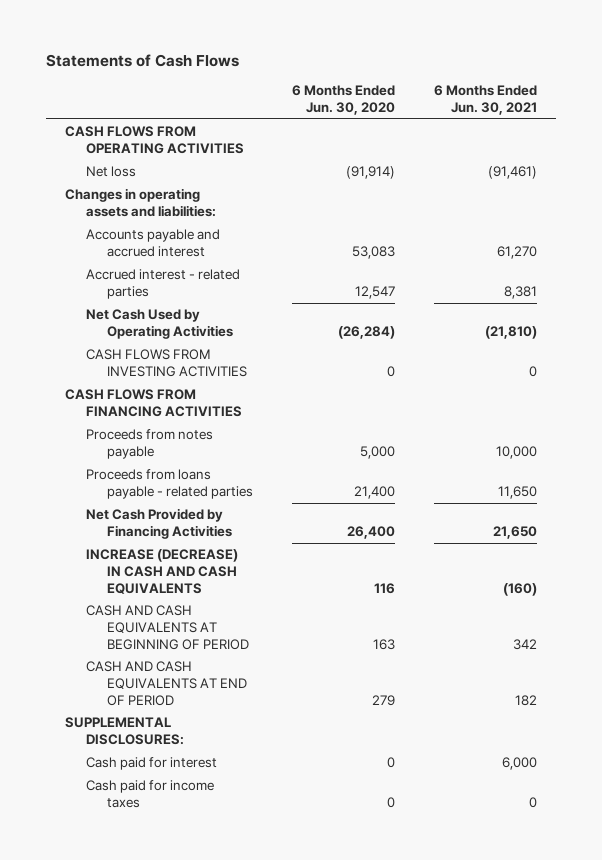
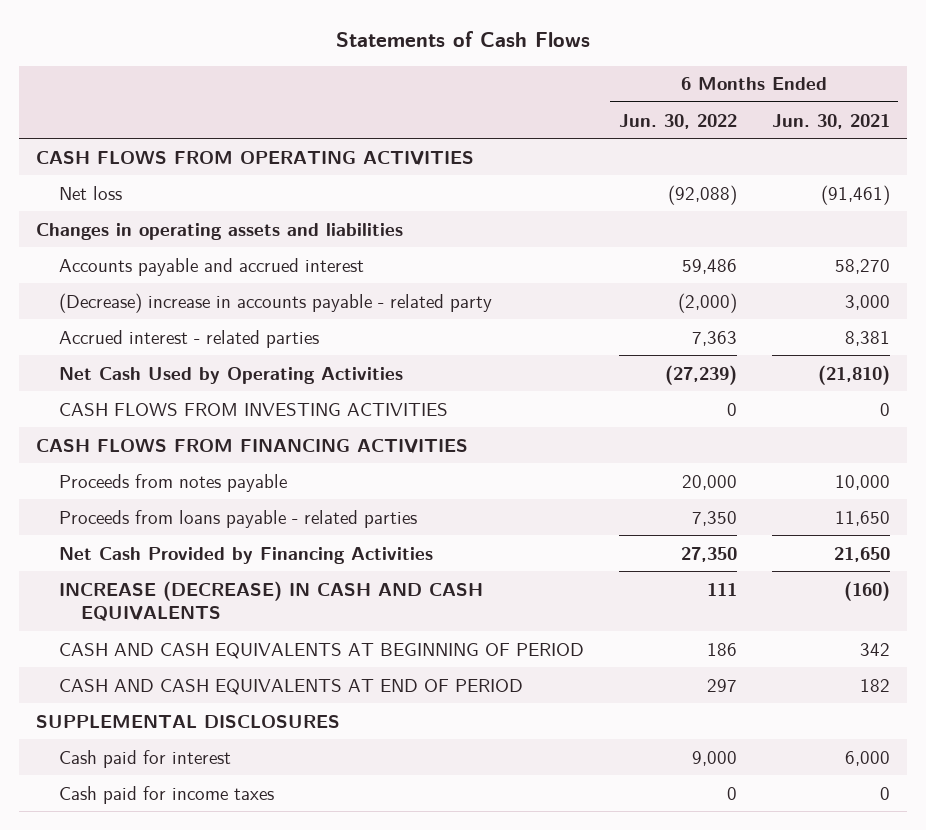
- | 6 Months Ended Jun. 30, 2020 | 6 Months Ended Jun. 30, 2021
+ | 6 Months Ended Jun. 30, 2022 | 6 Months Ended Jun. 30, 2021
- Changes in operating assets and liabilities:
- Accounts payable and accrued interest | 53,083 | 61,270
+ Changes in operating assets and liabilities
+ Accounts payable and accrued interest | 59,486 | 58,270
+ (Decrease) increase in accounts payable - related party | (2,000) | 3,000
- SUPPLEMENTAL DISCLOSURES:
+ SUPPLEMENTAL DISCLOSURES

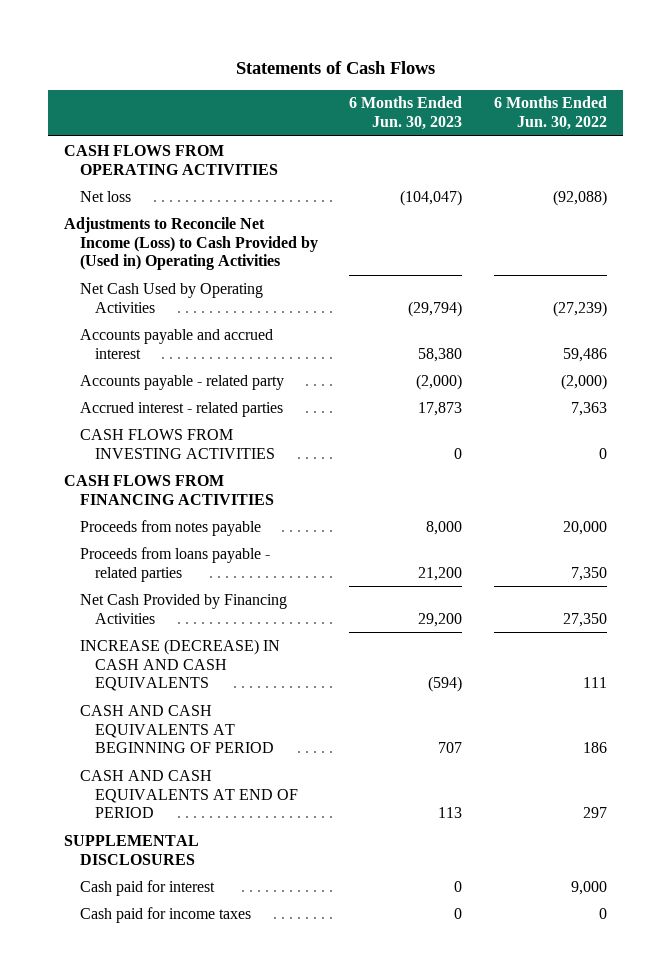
- | 6 Months Ended Jun. 30, 2022 | 6 Months Ended Jun. 30, 2021
+ | 6 Months Ended Jun. 30, 2023 | 6 Months Ended Jun. 30, 2022
- Changes in operating assets and liabilities
+ Adjustments to Reconcile Net Income (Loss) to Cash Provided by (Used in) Operating Activities
moved up: Net Cash Used by Operating Activities | (29,794) | (27,239)
- (Decrease) increase in accounts payable - related party | (2,000) | 3,000
+ Accounts payable - related party | (2,000) | (2,000)

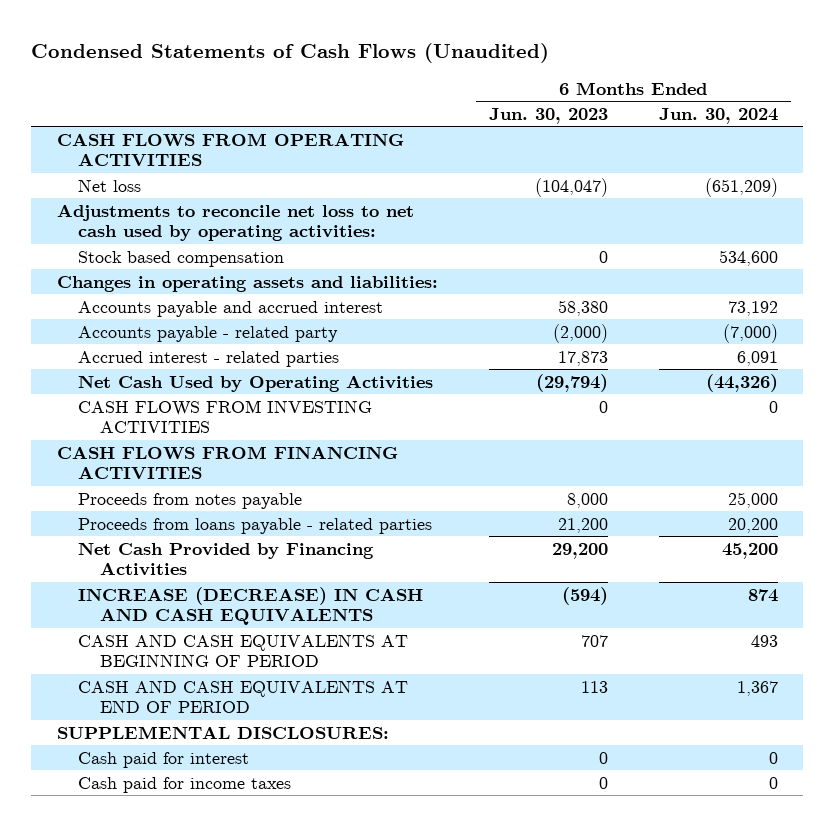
- Statements of Cash Flows
+ Condensed Statements of Cash Flows (Unaudited)
- | 6 Months Ended Jun. 30, 2023 | 6 Months Ended Jun. 30, 2022
+ | 6 Months Ended Jun. 30, 2023 | 6 Months Ended Jun. 30, 2024
- Adjustments to Reconcile Net Income (Loss) to Cash Provided by (Used in) Operating Activities
+ Adjustments to reconcile net loss to net cash used by operating activities:
+ Stock based compensation | 0 | 534,600
+ Changes in operating assets and liabilities:
moved down: Net Cash Used by Operating Activities | (29,794) | (44,326)
- SUPPLEMENTAL DISCLOSURES
+ SUPPLEMENTAL DISCLOSURES:

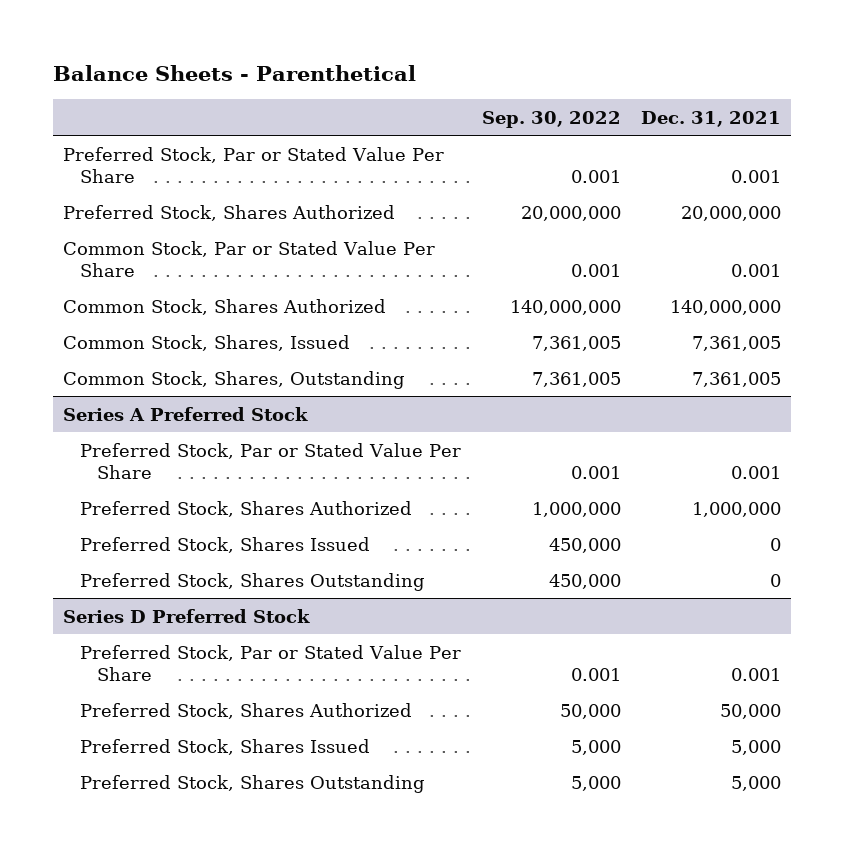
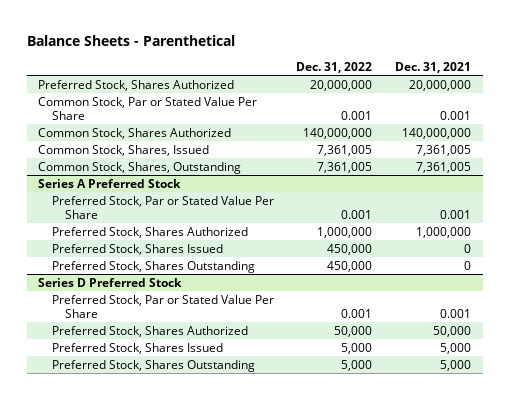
- | Sep. 30, 2022 | Dec. 31, 2021
+ | Dec. 31, 2022 | Dec. 31, 2021
- Preferred Stock, Par or Stated Value Per Share | 0.001 | 0.001

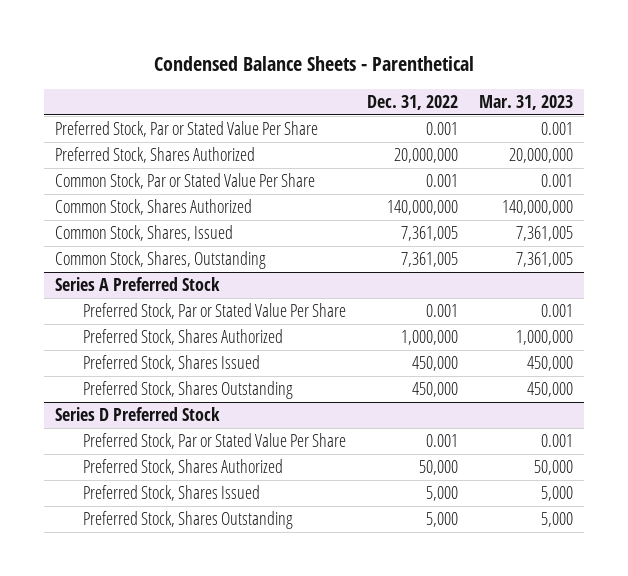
- Balance Sheets - Parenthetical
+ Condensed Balance Sheets - Parenthetical
- | Dec. 31, 2022 | Dec. 31, 2021
+ | Dec. 31, 2022 | Mar. 31, 2023
+ Preferred Stock, Par or Stated Value Per Share | 0.001 | 0.001

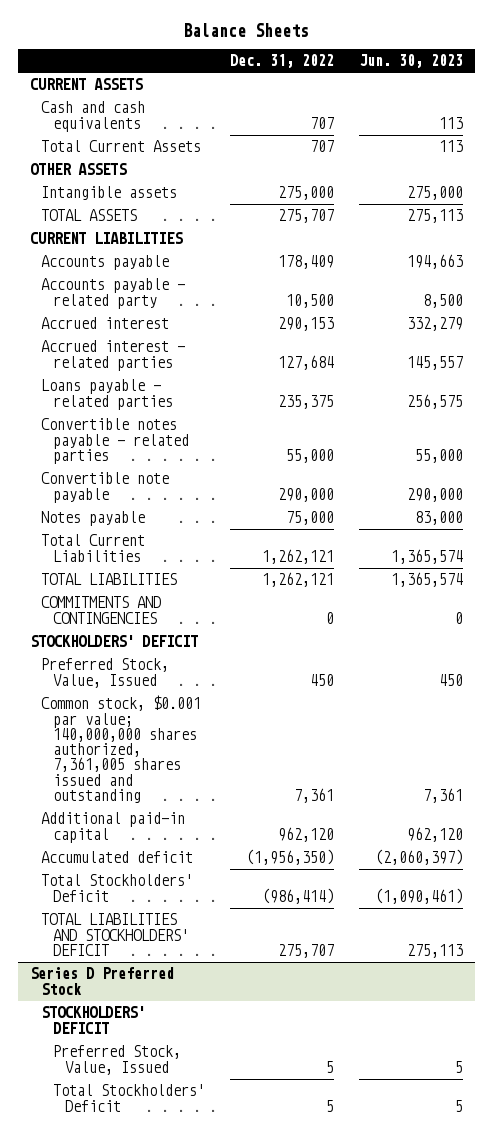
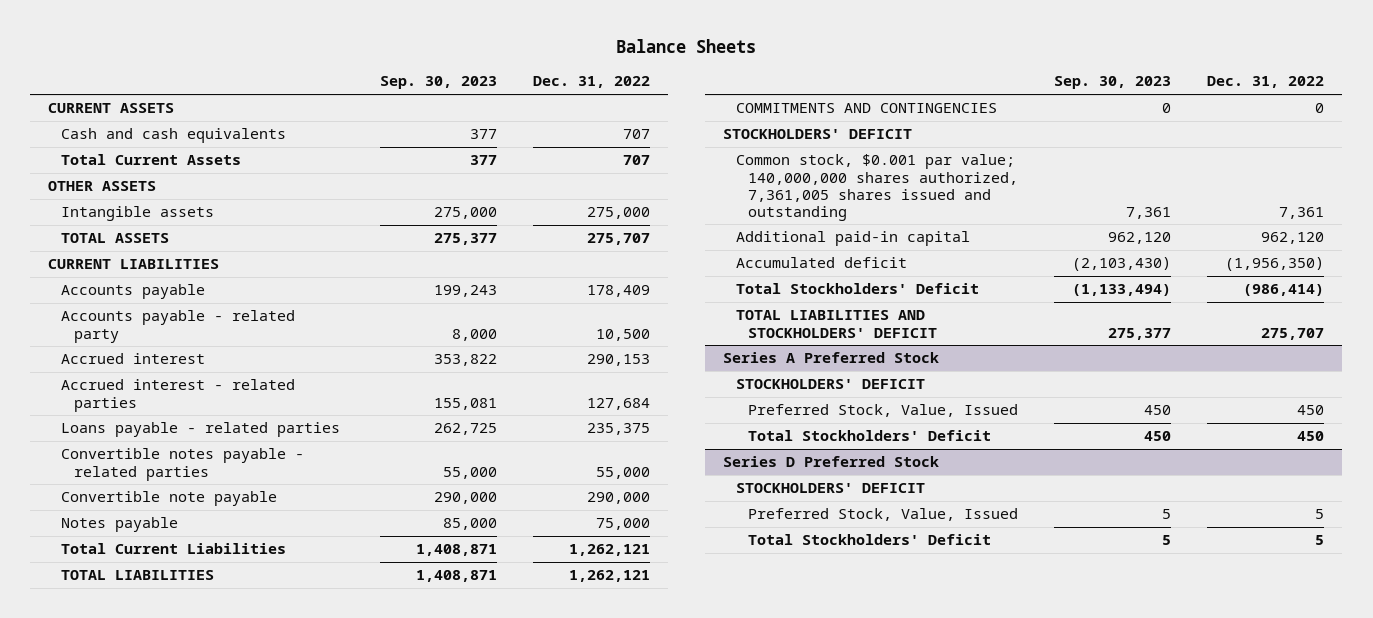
- | Dec. 31, 2022 | Jun. 30, 2023
+ | Sep. 30, 2023 | Dec. 31, 2022
- Preferred Stock, Value, Issued | 450 | 450
+ Series A Preferred Stock
+ STOCKHOLDERS' DEFICIT
+ Preferred Stock, Value, Issued | 450 | 450
+ Total Stockholders' Deficit | 450 | 450

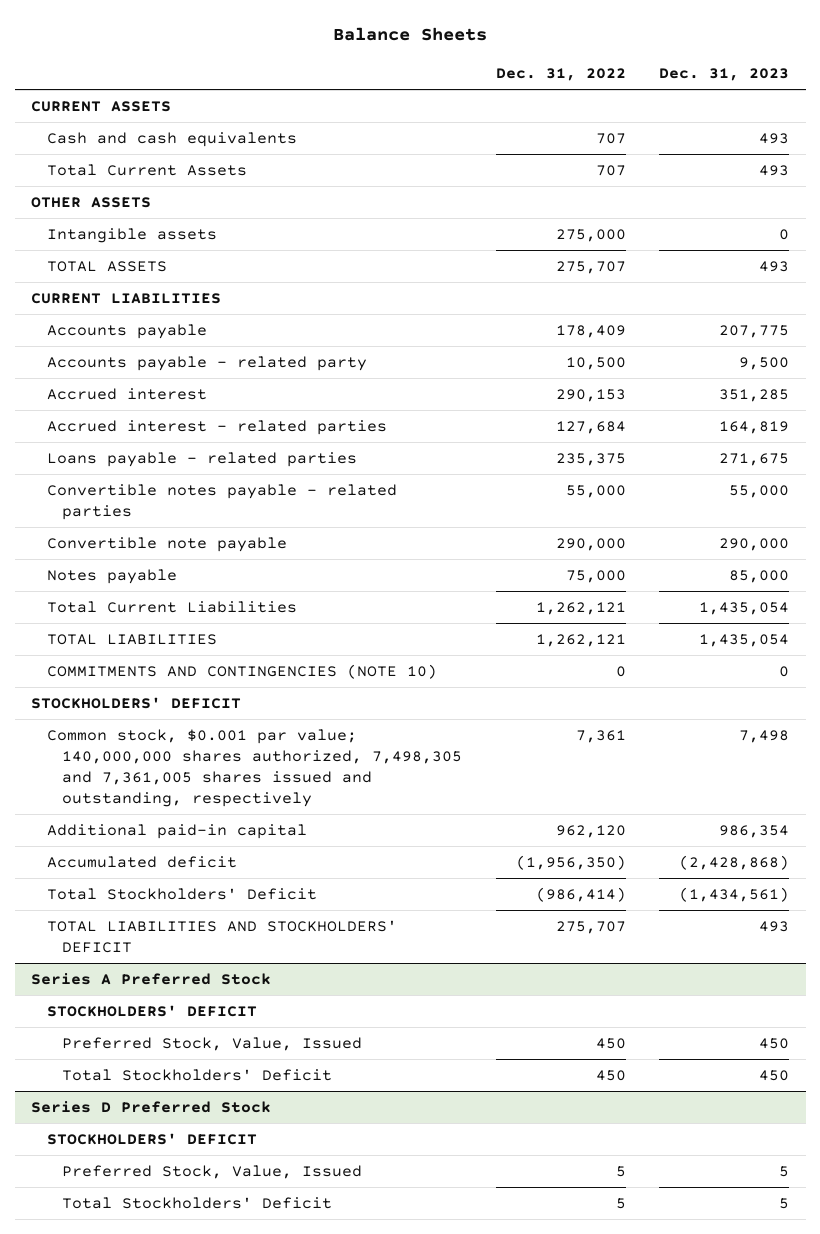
- | Sep. 30, 2023 | Dec. 31, 2022
+ | Dec. 31, 2022 | Dec. 31, 2023
- COMMITMENTS AND CONTINGENCIES | 0 | 0
+ COMMITMENTS AND CONTINGENCIES (NOTE 10) | 0 | 0
- Common stock, $0.001 par value; 140,000,000 shares authorized, 7,361,005 shares issued and outstanding | 7,361 | 7,361
+ Common stock, $0.001 par value; 140,000,000 shares authorized, 7,498,305 and 7,361,005 shares issued and outstanding, respectively | 7,361 | 7,498

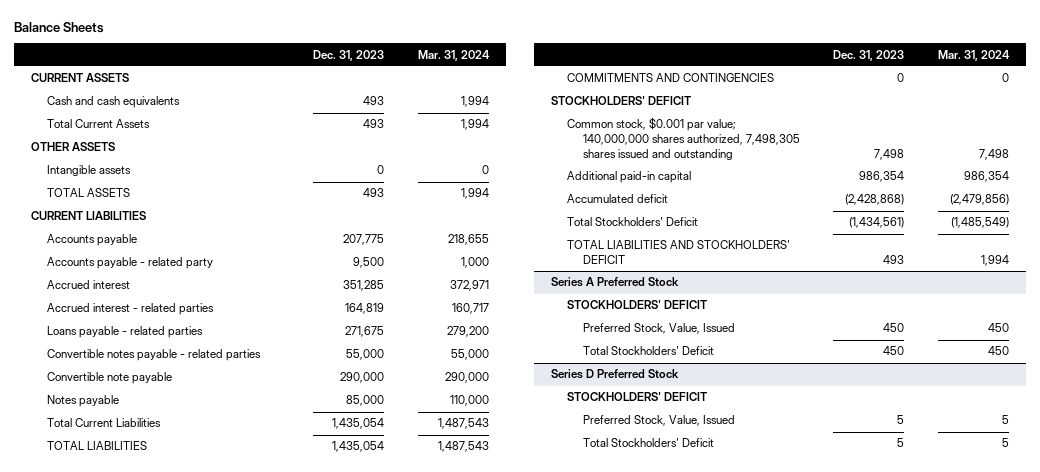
- | Dec. 31, 2022 | Dec. 31, 2023
+ | Dec. 31, 2023 | Mar. 31, 2024
- COMMITMENTS AND CONTINGENCIES (NOTE 10) | 0 | 0
+ COMMITMENTS AND CONTINGENCIES | 0 | 0
- Common stock, $0.001 par value; 140,000,000 shares authorized, 7,498,305 and 7,361,005 shares issued and outstanding, respectively | 7,361 | 7,498
+ Common stock, $0.001 par value; 140,000,000 shares authorized, 7,498,305 shares issued and outstanding | 7,498 | 7,498

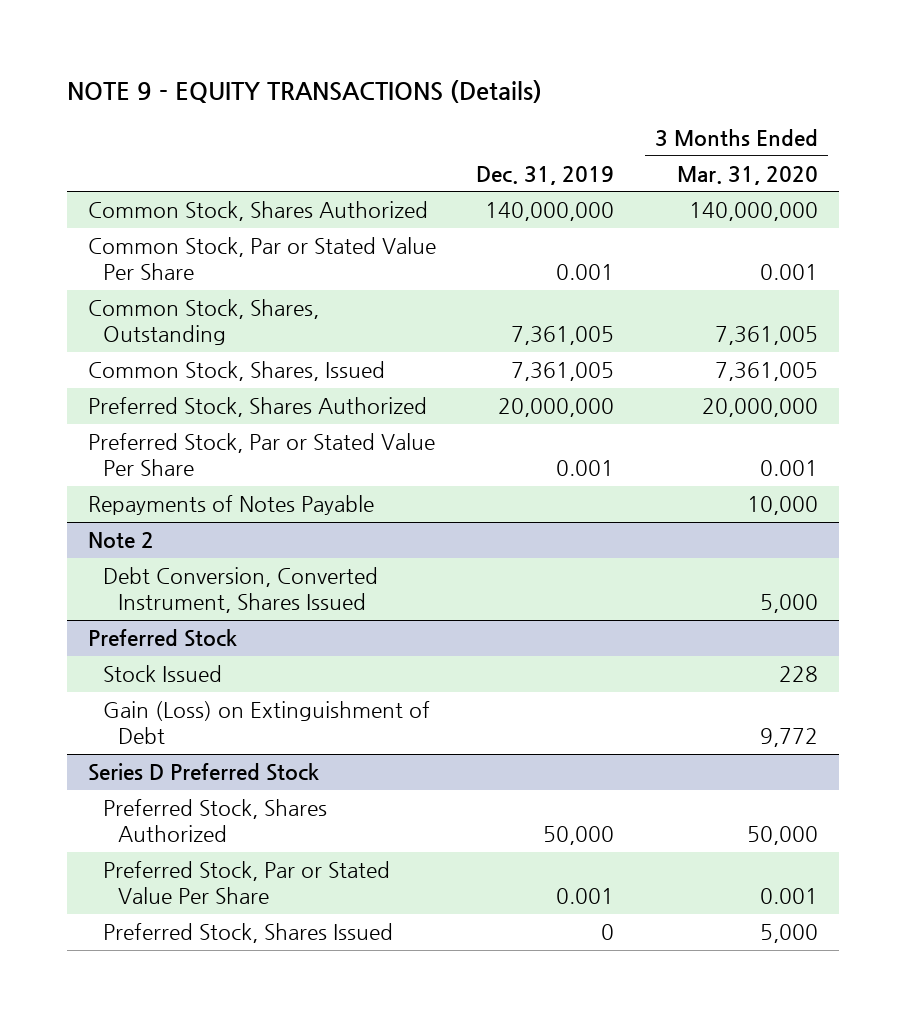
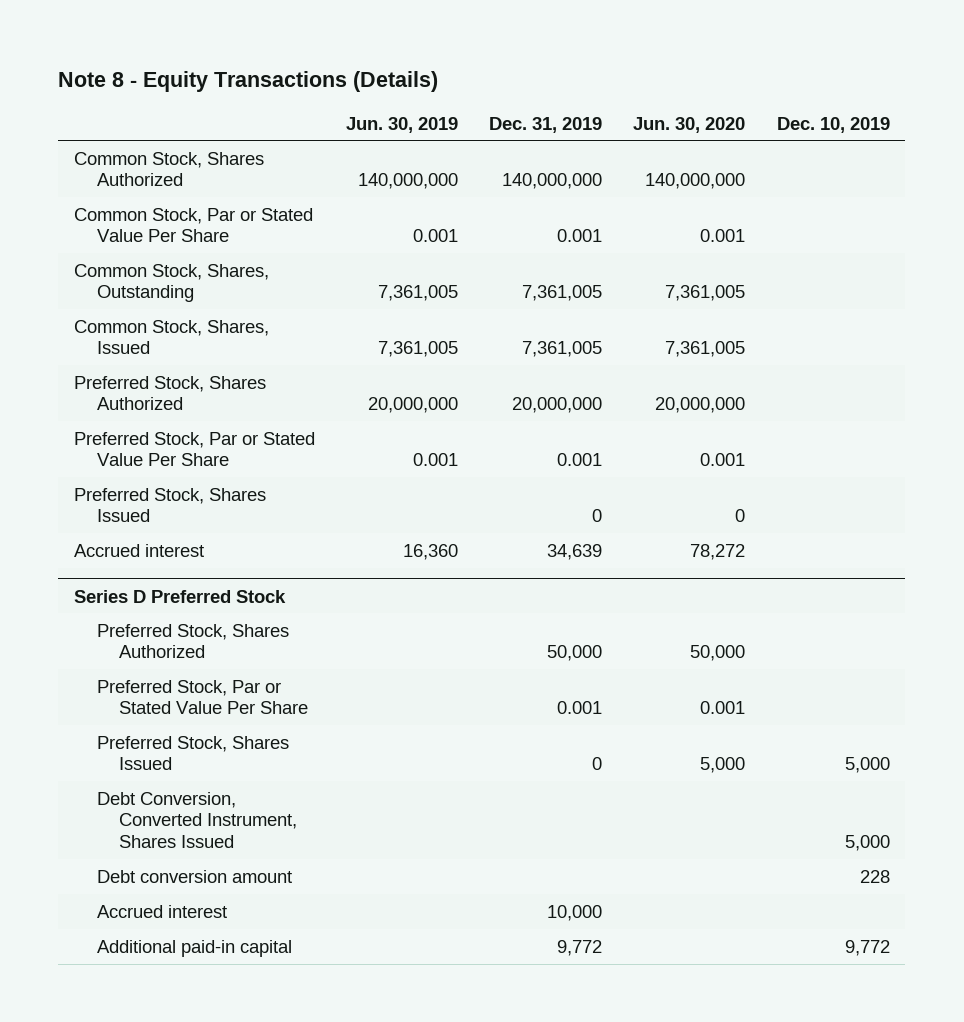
- NOTE 9 - EQUITY TRANSACTIONS (Details)
+ Note 8 - Equity Transactions (Details)
- | Dec. 31, 2019 | 3 Months Ended Mar. 31, 2020
+ | Jun. 30, 2019 | Dec. 31, 2019 | Jun. 30, 2020 | Dec. 10, 2019
- Repayments of Notes Payable | | 10,000
- Note 2
- Debt Conversion, Converted Instrument, Shares Issued | | 5,000
- Preferred Stock
- Stock Issued | | 228
- Gain (Loss) on Extinguishment of Debt | | 9,772
+ Preferred Stock, Shares Issued | | 0 | 0 |
+ Accrued interest | 16,360 | 34,639 | 78,272 |
@ Series D Preferred Stock
+ Debt Conversion, Converted Instrument, Shares Issued | | | | 5,000
+ Debt conversion amount | | | | 228
+ Accrued interest | | 10,000 | |
+ Additional paid-in capital | | 9,772 | | 9,772

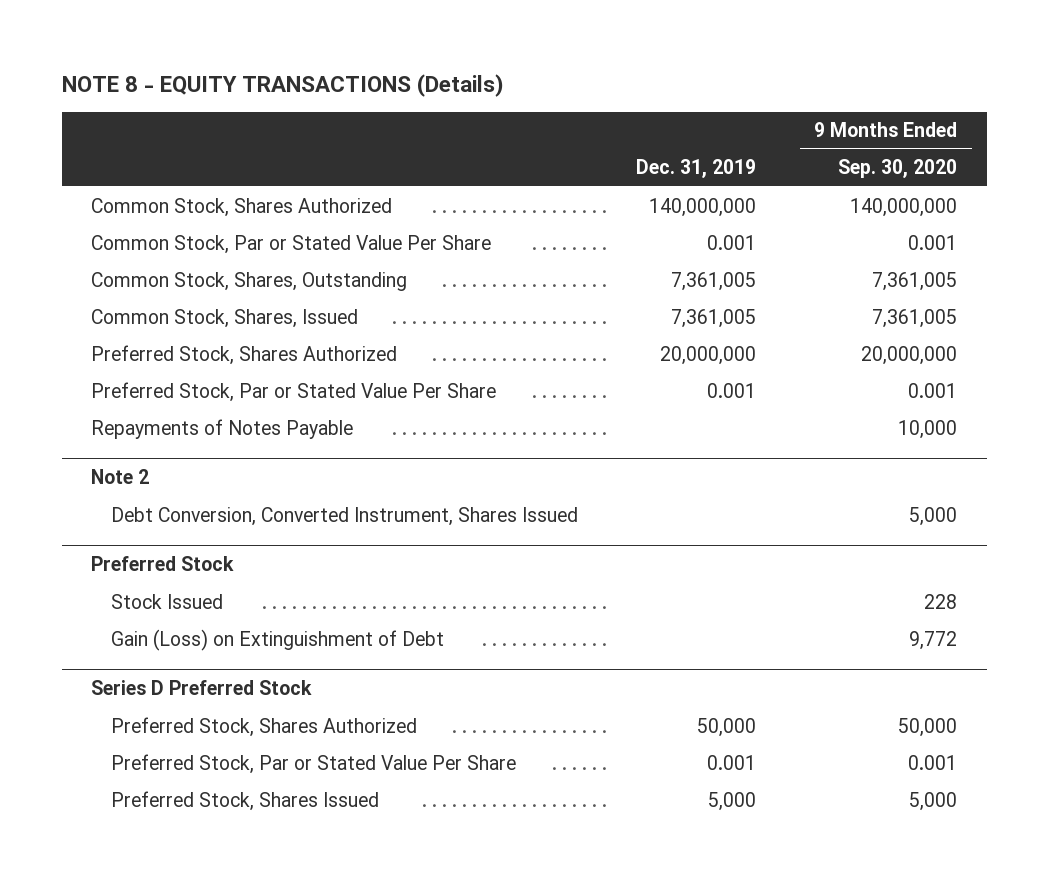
- Note 8 - Equity Transactions (Details)
+ NOTE 8 - EQUITY TRANSACTIONS (Details)
- | Jun. 30, 2019 | Dec. 31, 2019 | Jun. 30, 2020 | Dec. 10, 2019
+ | Dec. 31, 2019 | 9 Months Ended Sep. 30, 2020
- Preferred Stock, Shares Issued | | 0 | 0 |
- Accrued interest | 16,360 | 34,639 | 78,272 |
+ Repayments of Notes Payable | | 10,000
+ Note 2
+ Debt Conversion, Converted Instrument, Shares Issued | | 5,000
+ Preferred Stock
+ Stock Issued | | 228
+ Gain (Loss) on Extinguishment of Debt | | 9,772
@ Series D Preferred Stock
- Preferred Stock, Shares Issued | | 0 | 5,000 | 5,000
- Debt Conversion, Converted Instrument, Shares Issued | | | | 5,000
- Debt conversion amount | | | | 228
- Accrued interest | | 10,000 | |
- Additional paid-in capital | | 9,772 | | 9,772
+ Preferred Stock, Shares Issued | 5,000 | 5,000

